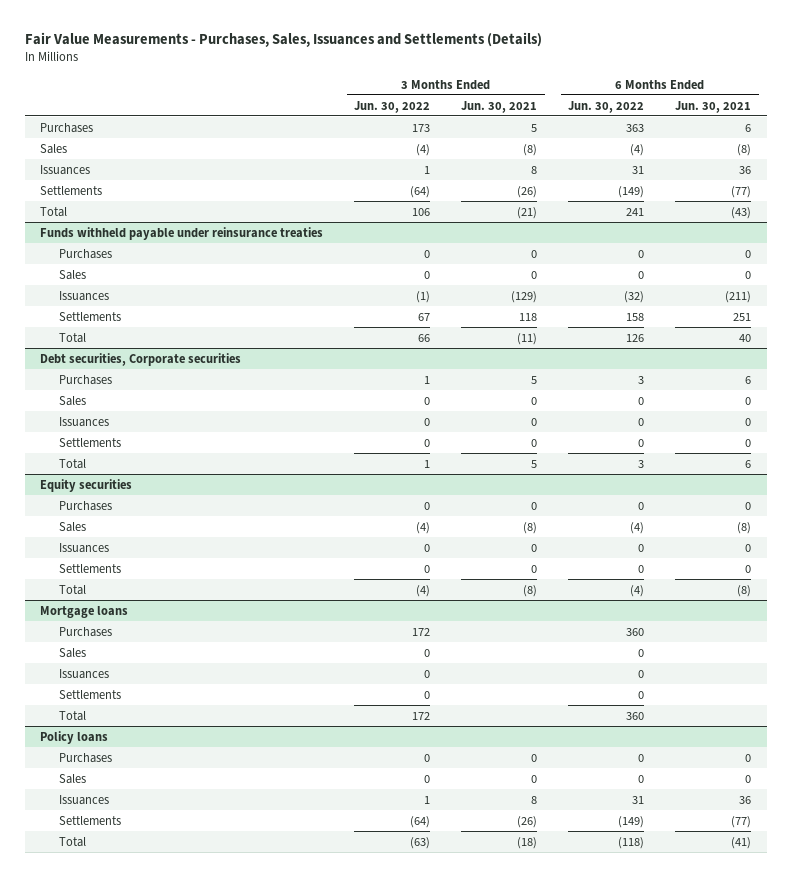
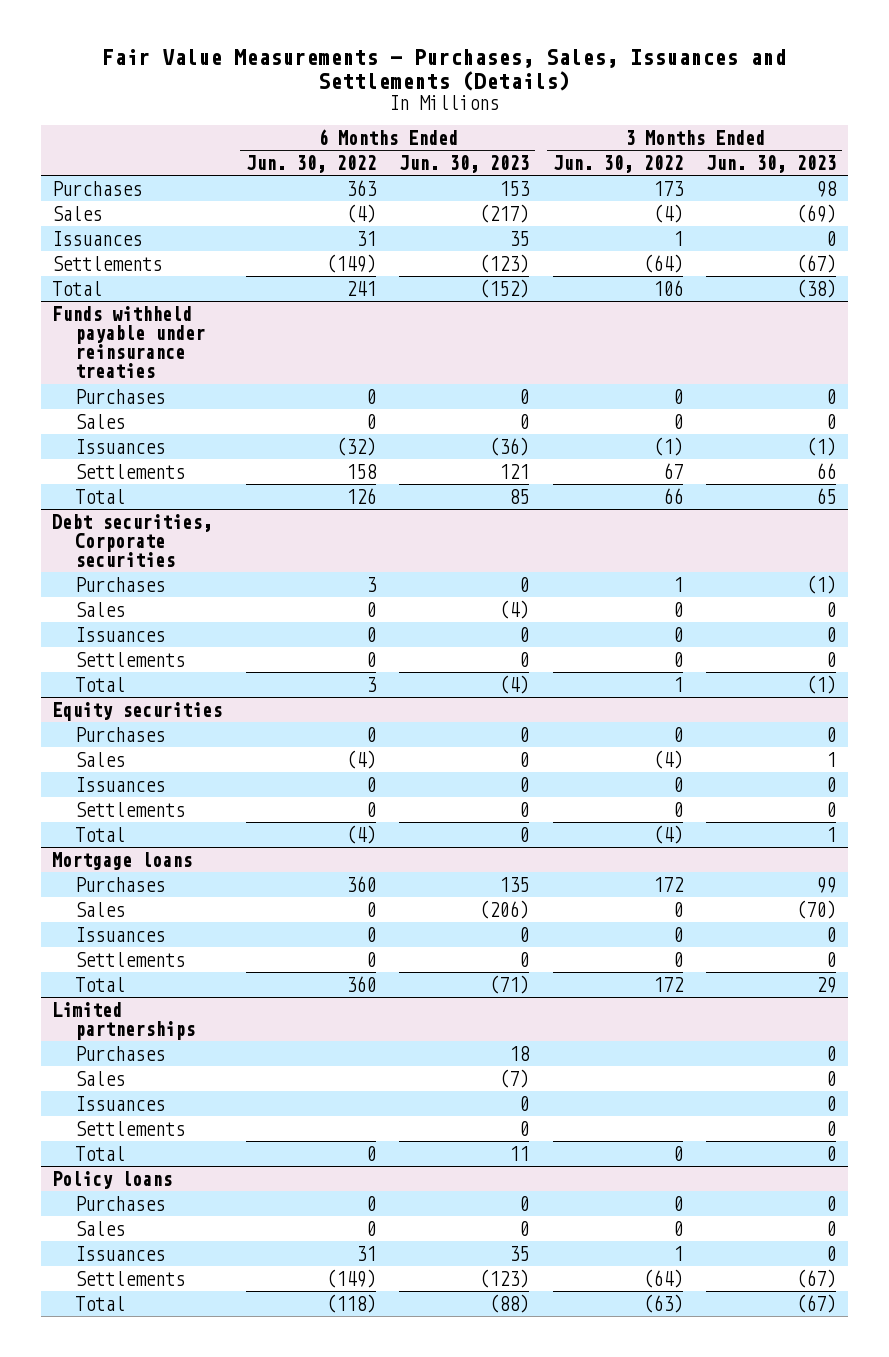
- | 3 Months Ended Jun. 30, 2022 | 3 Months Ended Jun. 30, 2021 | 6 Months Ended Jun. 30, 2022 | 6 Months Ended Jun. 30, 2021
+ | 6 Months Ended Jun. 30, 2022 | 6 Months Ended Jun. 30, 2023 | 3 Months Ended Jun. 30, 2022 | 3 Months Ended Jun. 30, 2023
+ Limited partnerships
+ Purchases | | 18 | | 0
+ Sales | | (7) | | 0
+ Issuances | | 0 | | 0
+ Settlements | | 0 | | 0
+ Total | 0 | 11 | 0 | 0

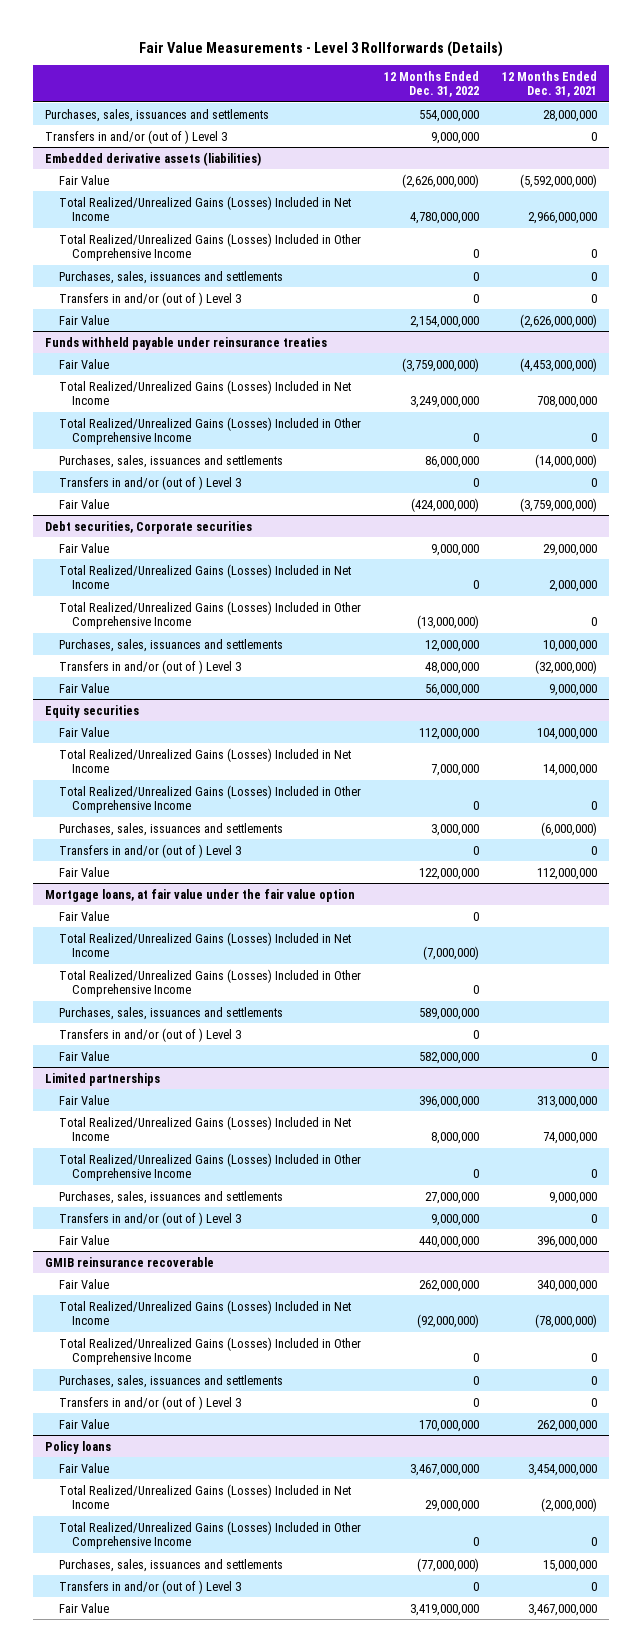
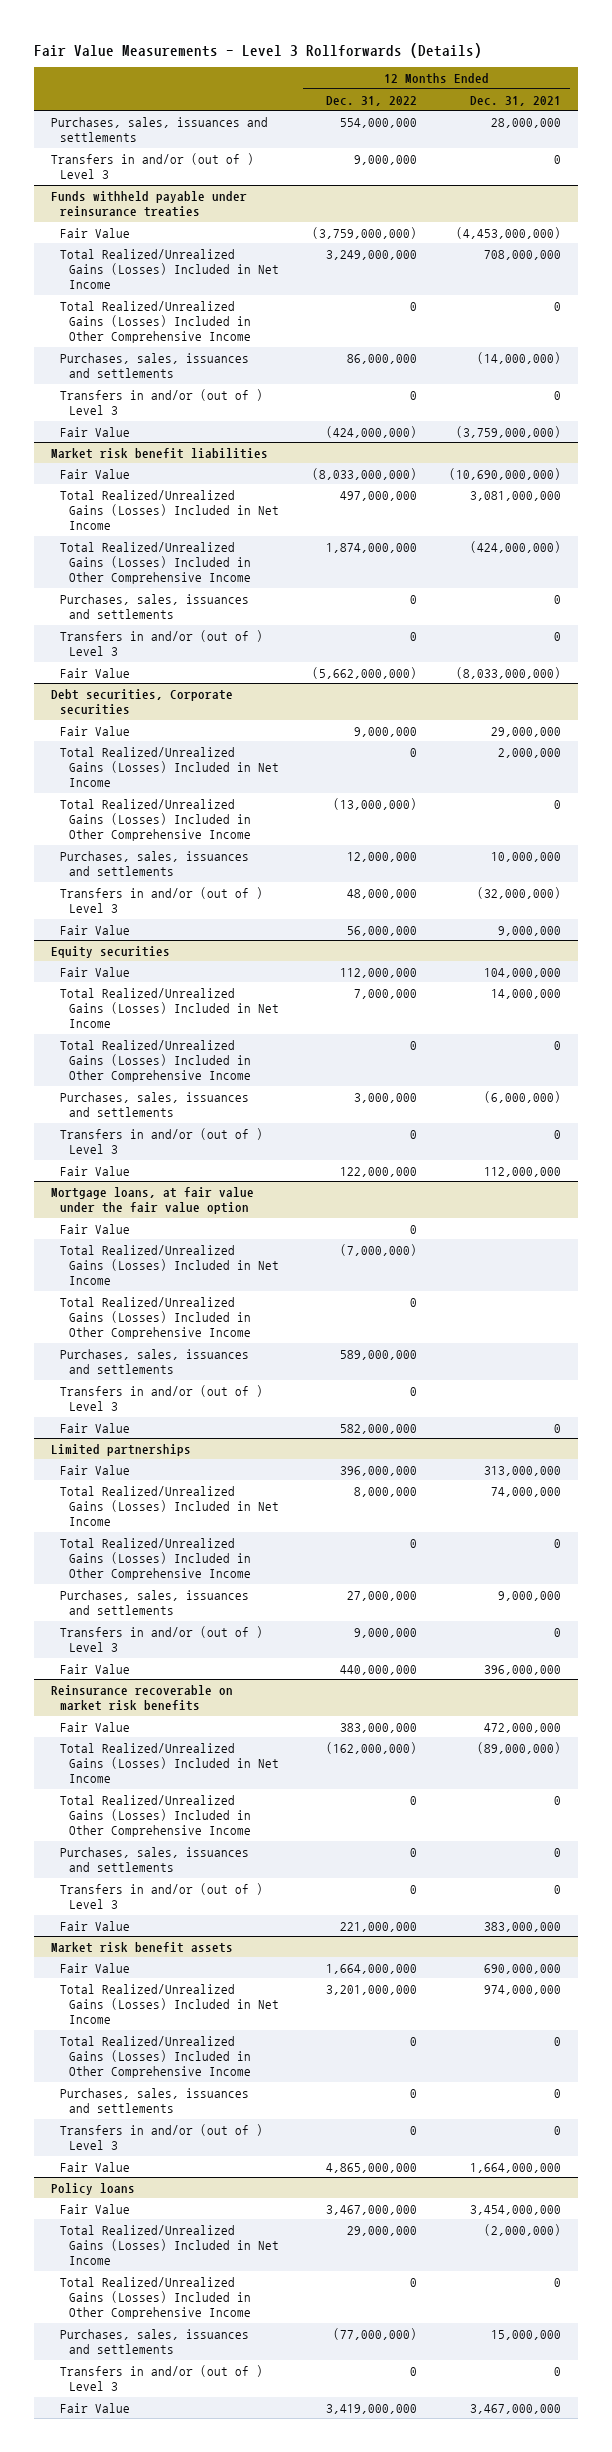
- Embedded derivative assets (liabilities)
- Fair Value | (2,626,000,000) | (5,592,000,000)
- Total Realized/Unrealized Gains (Losses) Included in Net Income | 4,780,000,000 | 2,966,000,000
- Total Realized/Unrealized Gains (Losses) Included in Other Comprehensive Income | 0 | 0
- Purchases, sales, issuances and settlements | 0 | 0
- Transfers in and/or (out of ) Level 3 | 0 | 0
- Fair Value | 2,154,000,000 | (2,626,000,000)
+ Market risk benefit liabilities
+ Fair Value | (8,033,000,000) | (10,690,000,000)
+ Total Realized/Unrealized Gains (Losses) Included in Net Income | 497,000,000 | 3,081,000,000
+ Total Realized/Unrealized Gains (Losses) Included in Other Comprehensive Income | 1,874,000,000 | (424,000,000)
+ Purchases, sales, issuances and settlements | 0 | 0
+ Transfers in and/or (out of ) Level 3 | 0 | 0
+ Fair Value | (5,662,000,000) | (8,033,000,000)
- GMIB reinsurance recoverable
- Fair Value | 262,000,000 | 340,000,000
- Total Realized/Unrealized Gains (Losses) Included in Net Income | (92,000,000) | (78,000,000)
+ Reinsurance recoverable on market risk benefits
+ Fair Value | 383,000,000 | 472,000,000
+ Total Realized/Unrealized Gains (Losses) Included in Net Income | (162,000,000) | (89,000,000)
- Fair Value | 170,000,000 | 262,000,000
+ Fair Value | 221,000,000 | 383,000,000
+ Market risk benefit assets
+ Fair Value | 1,664,000,000 | 690,000,000
+ Total Realized/Unrealized Gains (Losses) Included in Net Income | 3,201,000,000 | 974,000,000
+ Total Realized/Unrealized Gains (Losses) Included in Other Comprehensive Income | 0 | 0
+ Purchases, sales, issuances and settlements | 0 | 0
+ Transfers in and/or (out of ) Level 3 | 0 | 0
+ Fair Value | 4,865,000,000 | 1,664,000,000

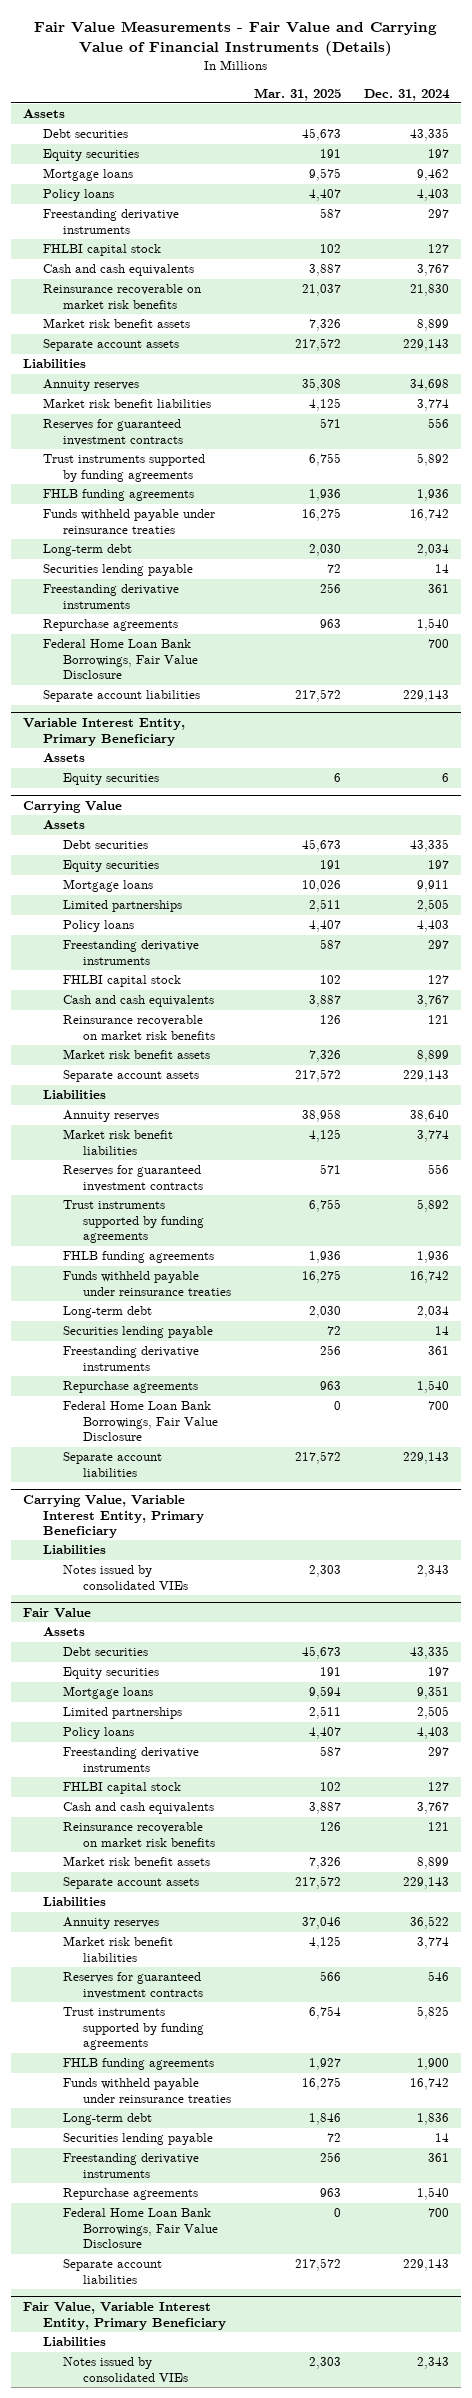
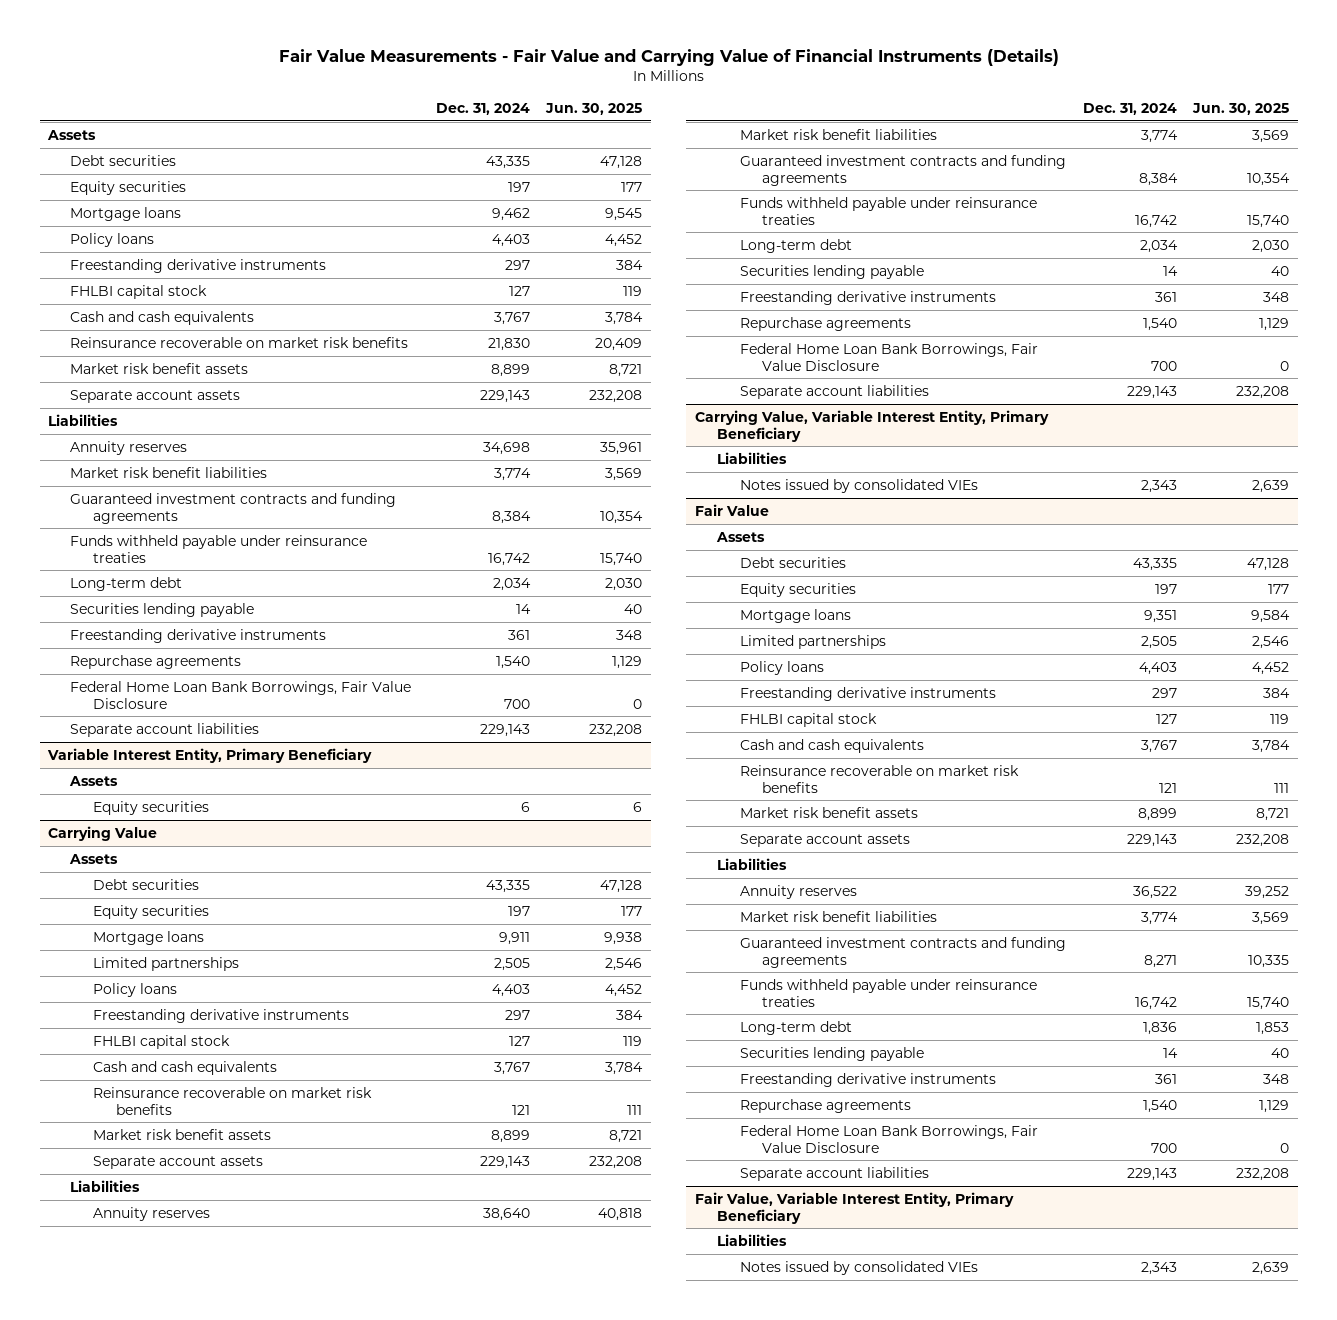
- | Mar. 31, 2025 | Dec. 31, 2024
+ | Dec. 31, 2024 | Jun. 30, 2025
- Reserves for guaranteed investment contracts | 571 | 556
- Trust instruments supported by funding agreements | 6,755 | 5,892
- FHLB funding agreements | 1,936 | 1,936
+ Guaranteed investment contracts and funding agreements | 8,384 | 10,354
@ Carrying Value
- Reserves for guaranteed investment contracts | 571 | 556
- Trust instruments supported by funding agreements | 6,755 | 5,892
- FHLB funding agreements | 1,936 | 1,936
+ Guaranteed investment contracts and funding agreements | 8,384 | 10,354
@ Fair Value
- Reserves for guaranteed investment contracts | 566 | 546
- Trust instruments supported by funding agreements | 6,754 | 5,825
- FHLB funding agreements | 1,927 | 1,900
+ Guaranteed investment contracts and funding agreements | 8,271 | 10,335

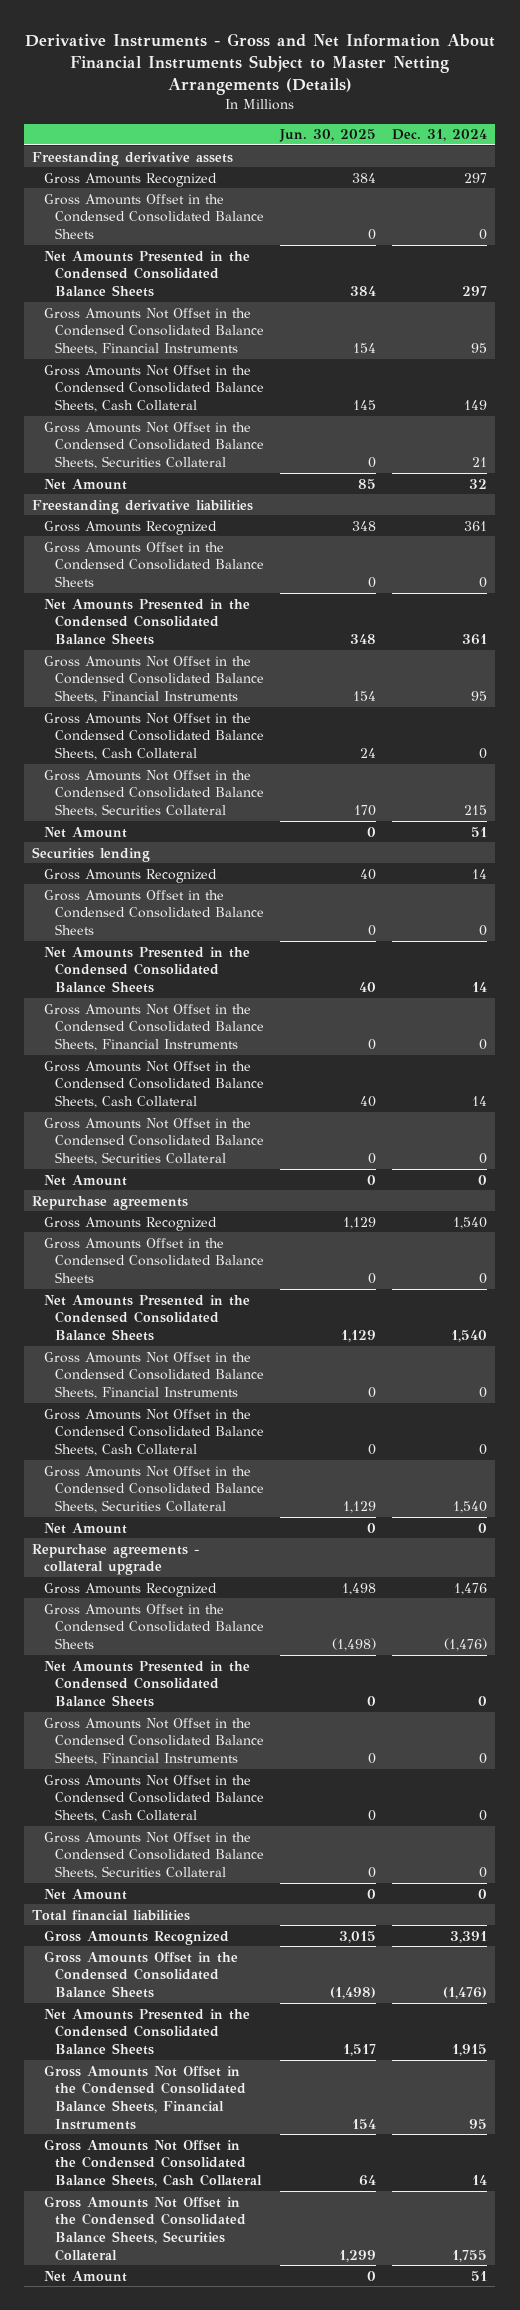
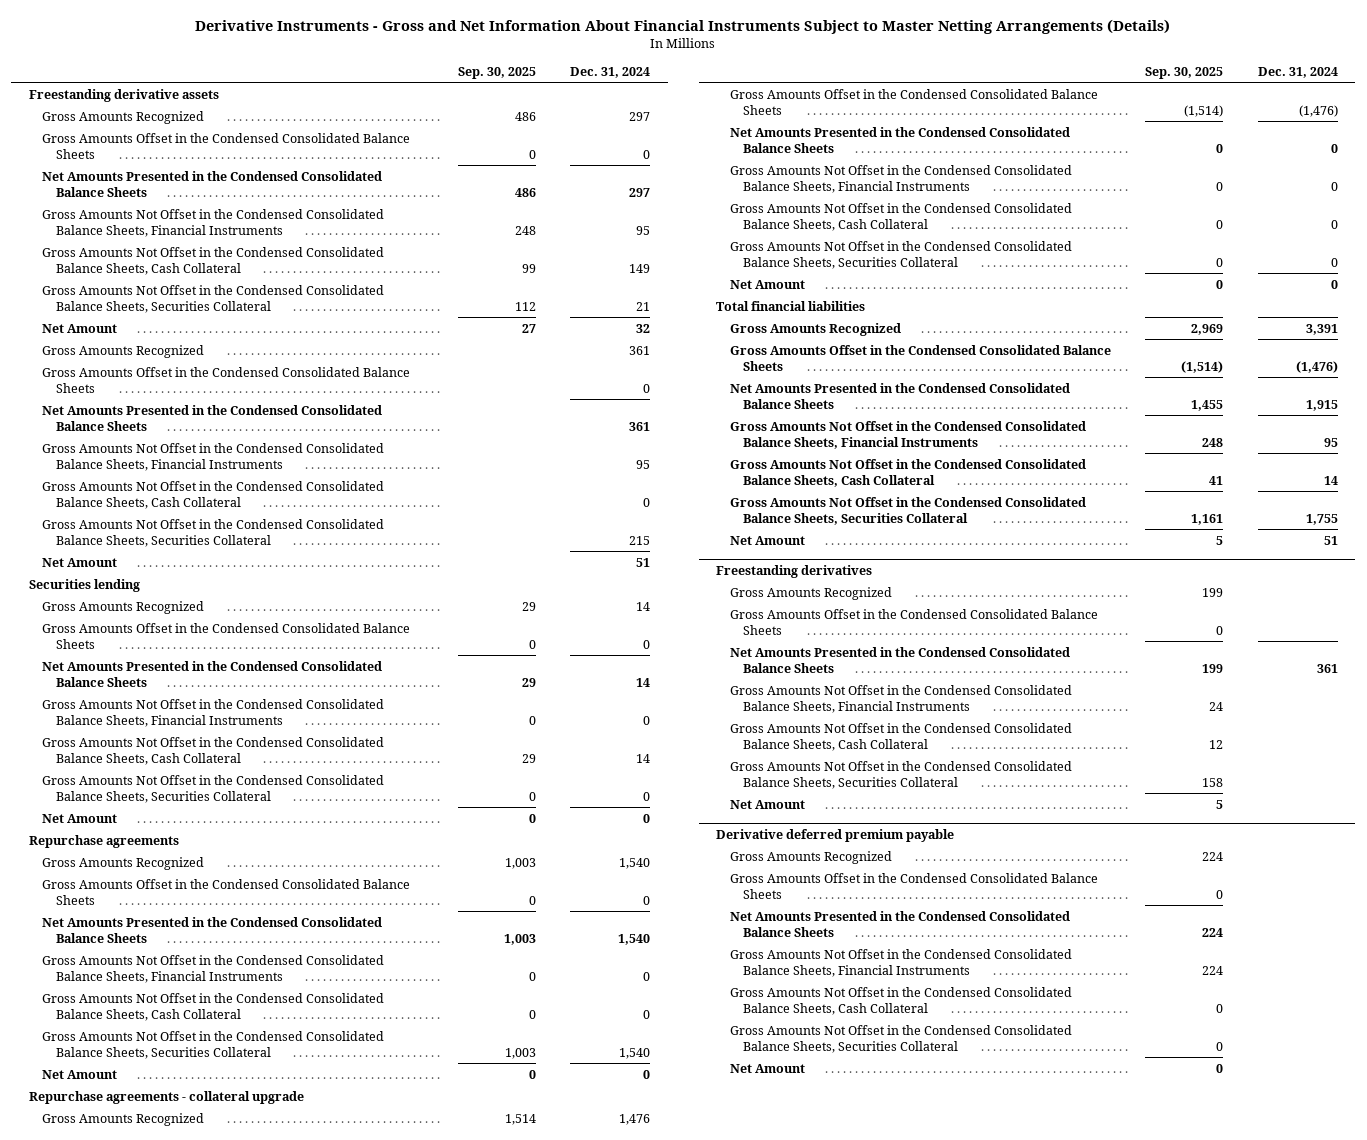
- | Jun. 30, 2025 | Dec. 31, 2024
+ | Sep. 30, 2025 | Dec. 31, 2024
- Freestanding derivative liabilities
+ Freestanding derivatives
+ Gross Amounts Recognized | 199 |
+ Gross Amounts Offset in the Condensed Consolidated Balance Sheets | 0 |
+ Net Amounts Presented in the Condensed Consolidated Balance Sheets | 199 | 361
+ Gross Amounts Not Offset in the Condensed Consolidated Balance Sheets, Financial Instruments | 24 |
+ Gross Amounts Not Offset in the Condensed Consolidated Balance Sheets, Cash Collateral | 12 |
+ Gross Amounts Not Offset in the Condensed Consolidated Balance Sheets, Securities Collateral | 158 |
+ Net Amount | 5 |
+ Derivative deferred premium payable
+ Gross Amounts Recognized | 224 |
+ Gross Amounts Offset in the Condensed Consolidated Balance Sheets | 0 |
+ Net Amounts Presented in the Condensed Consolidated Balance Sheets | 224 |
+ Gross Amounts Not Offset in the Condensed Consolidated Balance Sheets, Financial Instruments | 224 |
+ Gross Amounts Not Offset in the Condensed Consolidated Balance Sheets, Cash Collateral | 0 |
+ Gross Amounts Not Offset in the Condensed Consolidated Balance Sheets, Securities Collateral | 0 |
+ Net Amount | 0 |

